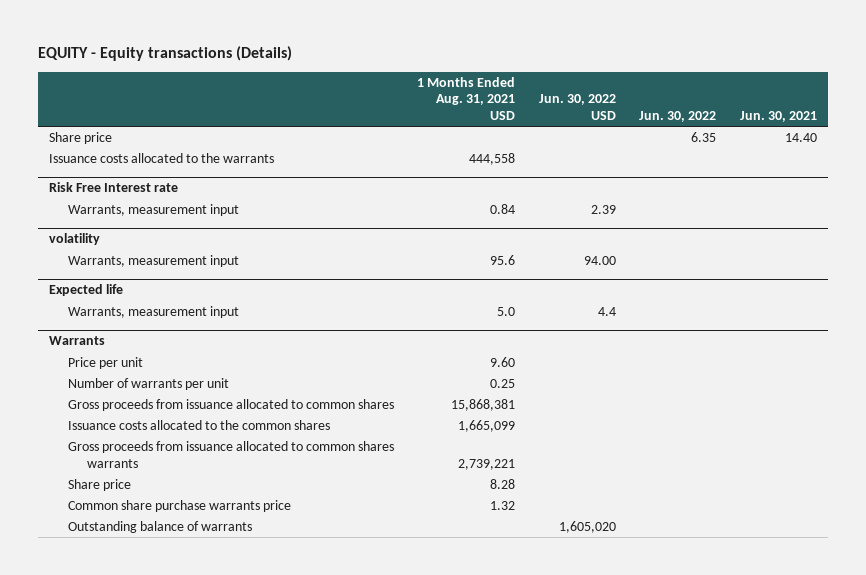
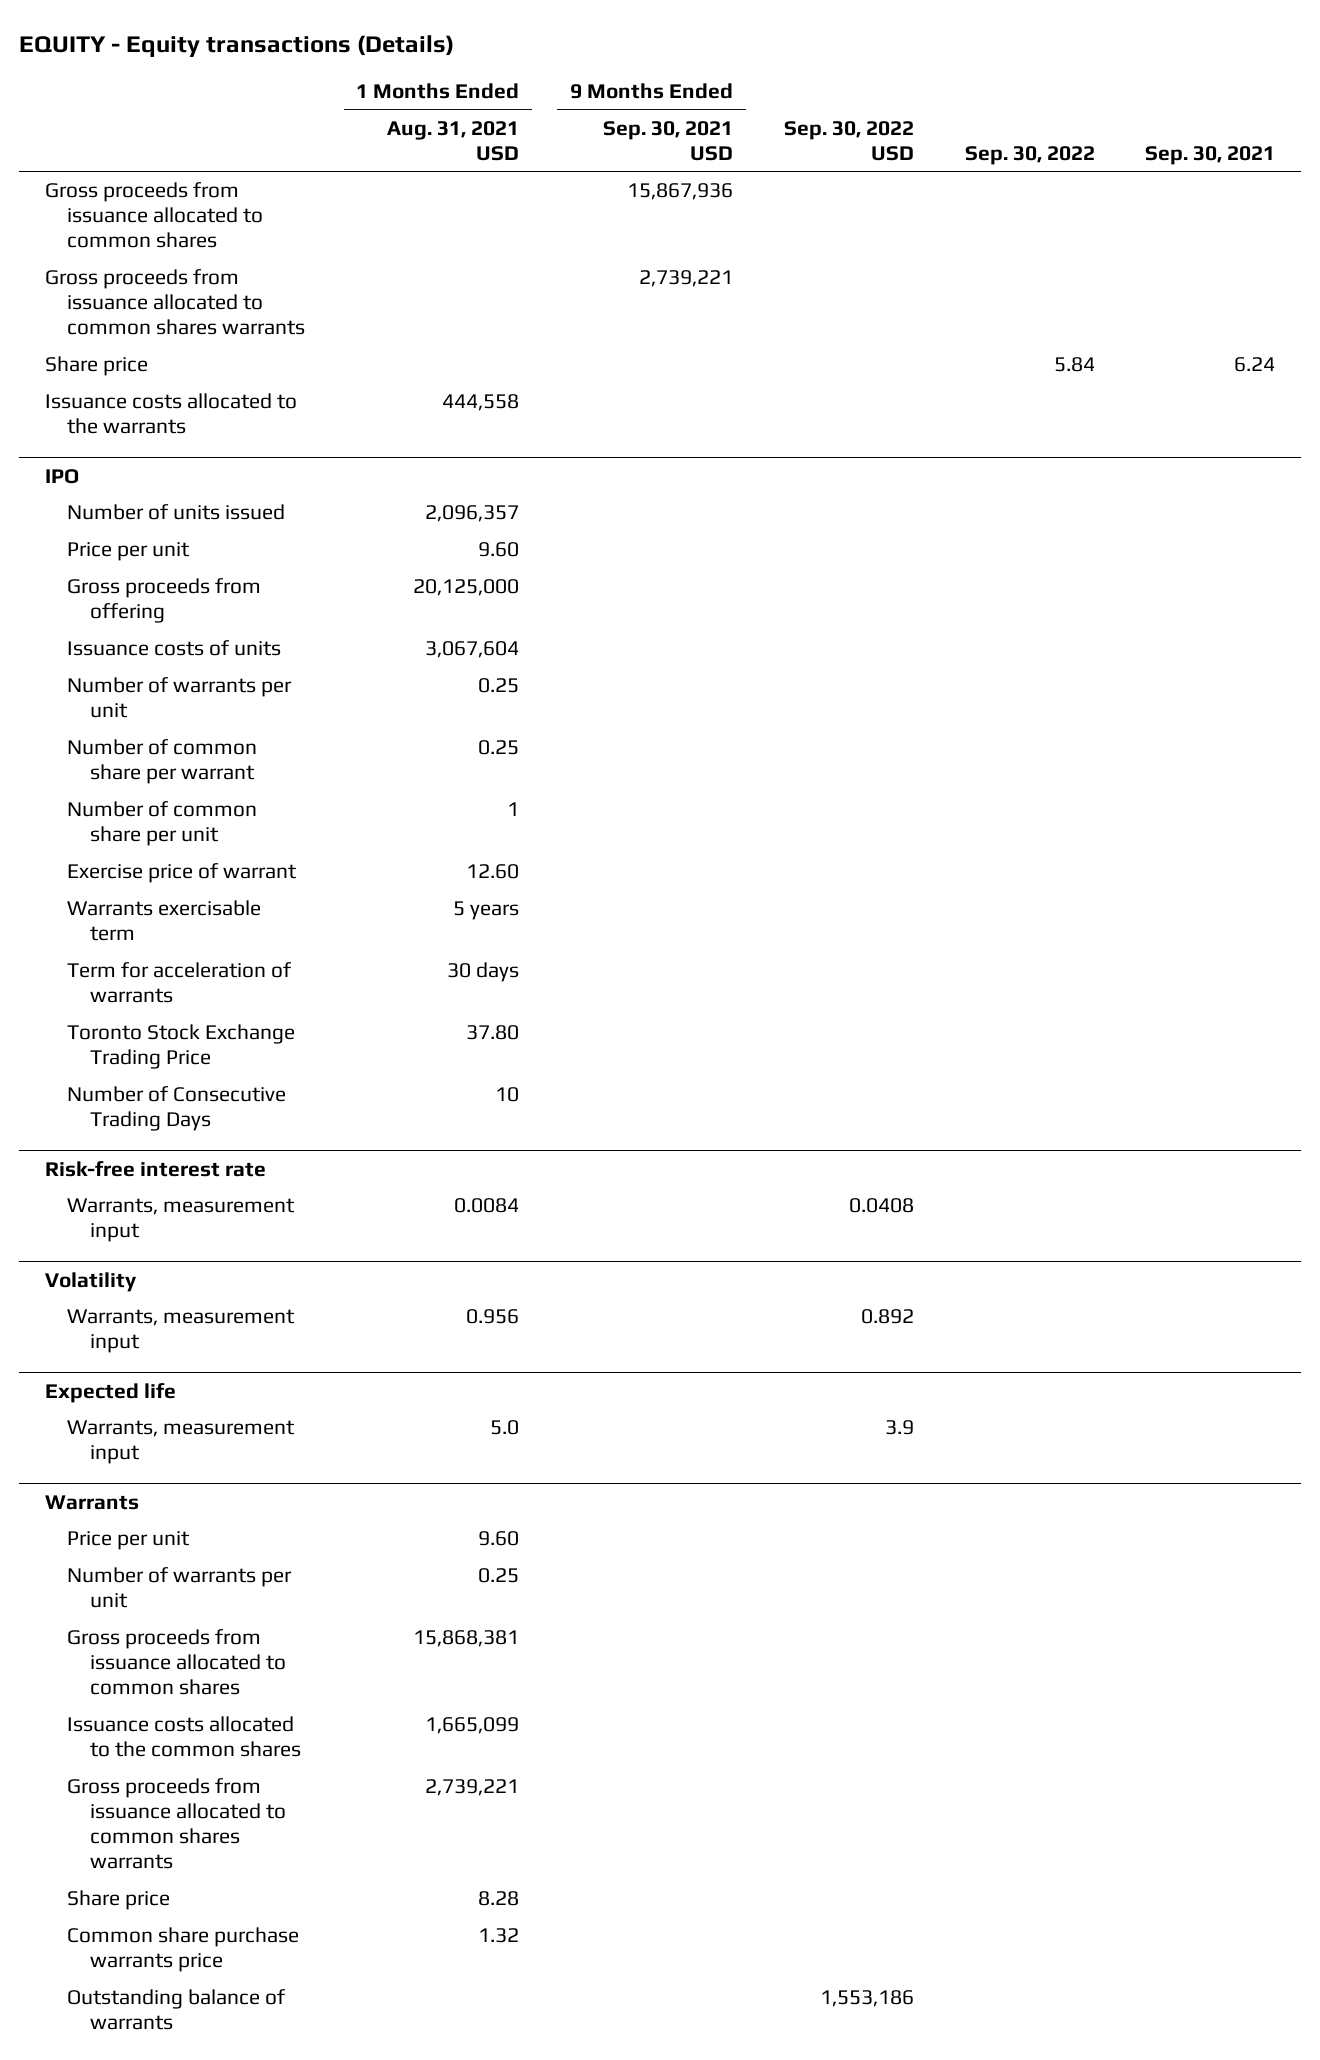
- | 1 Months Ended Aug. 31, 2021 USD | Jun. 30, 2022 USD | Jun. 30, 2022 | Jun. 30, 2021
+ | 1 Months Ended Aug. 31, 2021 USD | 9 Months Ended Sep. 30, 2021 USD | Sep. 30, 2022 USD | Sep. 30, 2022 | Sep. 30, 2021
+ Gross proceeds from issuance allocated to common shares | | 15,867,936 | | |
+ Gross proceeds from issuance allocated to common shares warrants | | 2,739,221 | | |
- Risk Free Interest rate
- Warrants, measurement input | 0.84 | 2.39 | |
- volatility
- Warrants, measurement input | 95.6 | 94.00 | |
+ IPO
+ Number of units issued | 2,096,357 | | | |
+ Price per unit | 9.60 | | | |
+ Gross proceeds from offering | 20,125,000 | | | |
+ Issuance costs of units | 3,067,604 | | | |
+ Number of warrants per unit | 0.25 | | | |
+ Number of common share per warrant | 0.25 | | | |
+ Number of common share per unit | 1 | | | |
+ Exercise price of warrant | 12.60 | | | |
+ Warrants exercisable term | 5 years | | | |
+ Term for acceleration of warrants | 30 days | | | |
+ Toronto Stock Exchange Trading Price | 37.80 | | | |
+ Number of Consecutive Trading Days | 10 | | | |
+ Risk-free interest rate
+ Warrants, measurement input | 0.0084 | | 0.0408 | |
+ Volatility
+ Warrants, measurement input | 0.956 | | 0.892 | |

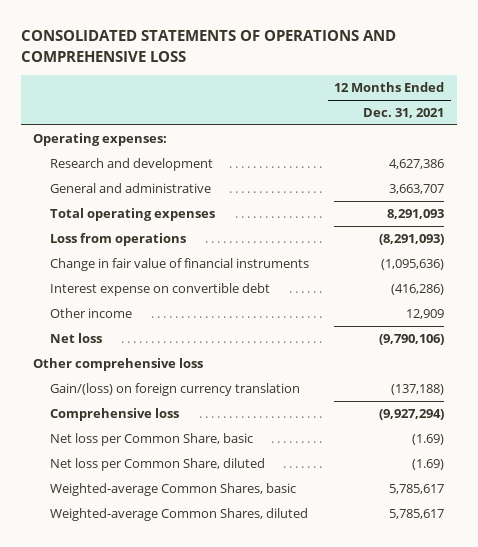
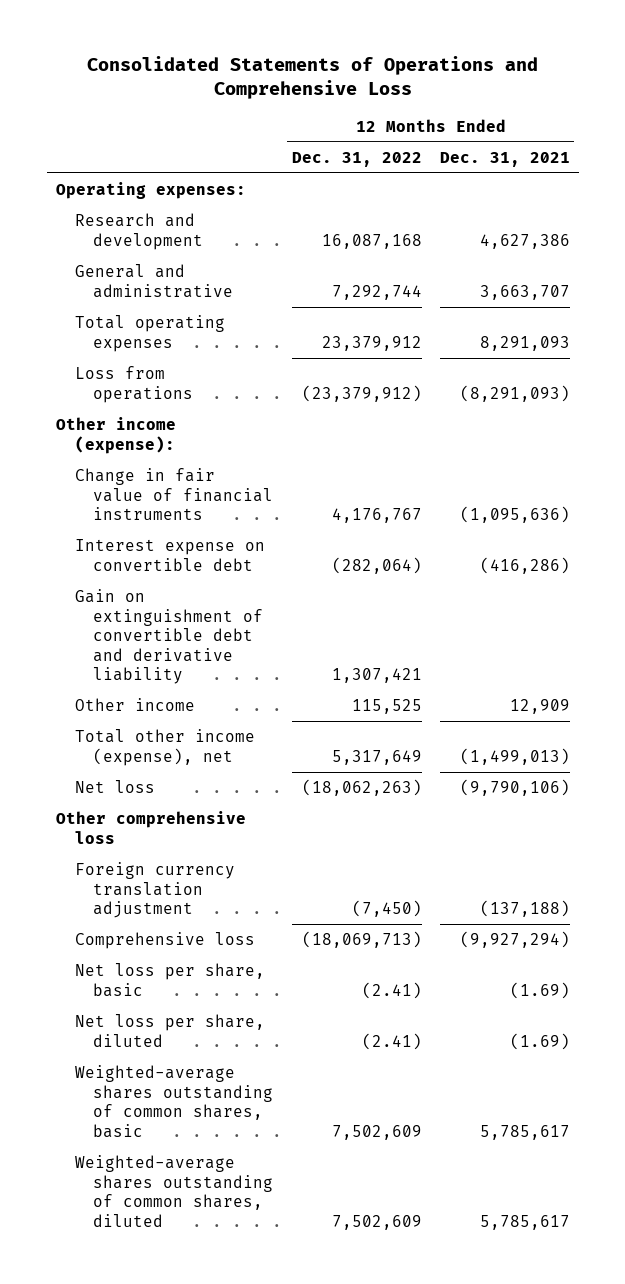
- CONSOLIDATED STATEMENTS OF OPERATIONS AND COMPREHENSIVE LOSS
+ Consolidated Statements of Operations and Comprehensive Loss
- | 12 Months Ended Dec. 31, 2021
+ | 12 Months Ended Dec. 31, 2022 | 12 Months Ended Dec. 31, 2021
+ Other income (expense):
+ Gain on extinguishment of convertible debt and derivative liability | 1,307,421 |
+ Total other income (expense), net | 5,317,649 | (1,499,013)
- Gain/(loss) on foreign currency translation | (137,188)
+ Foreign currency translation adjustment | (7,450) | (137,188)
- Net loss per Common Share, basic | (1.69)
- Net loss per Common Share, diluted | (1.69)
- Weighted-average Common Shares, basic | 5,785,617
- Weighted-average Common Shares, diluted | 5,785,617
+ Net loss per share, basic | (2.41) | (1.69)
+ Net loss per share, diluted | (2.41) | (1.69)
+ Weighted-average shares outstanding of common shares, basic | 7,502,609 | 5,785,617
+ Weighted-average shares outstanding of common shares, diluted | 7,502,609 | 5,785,617

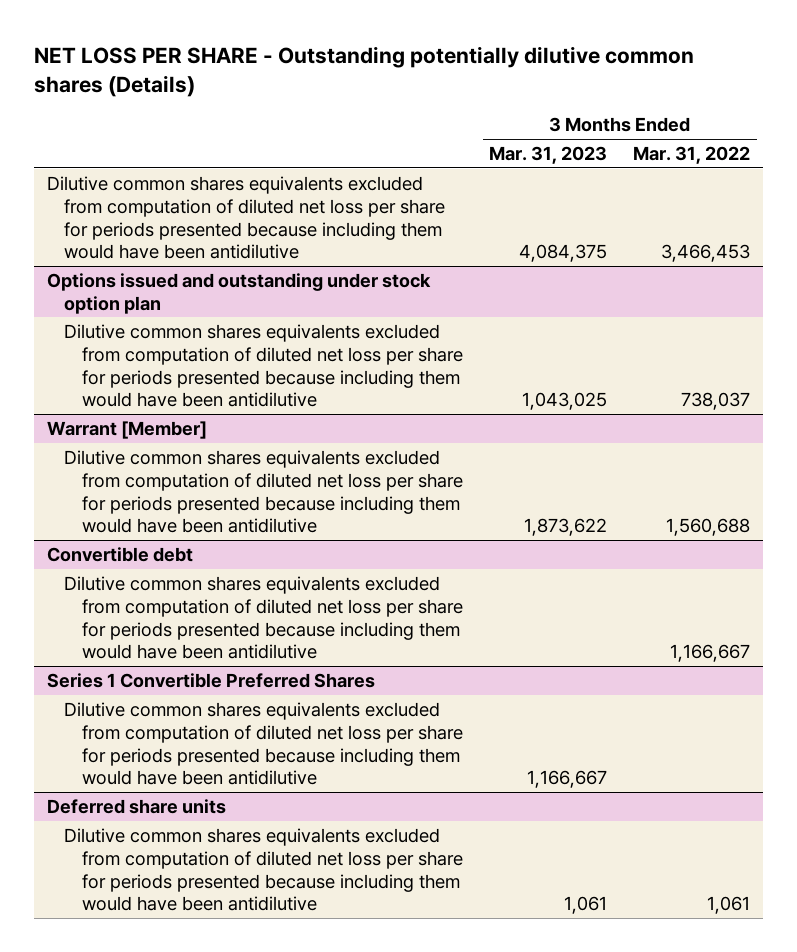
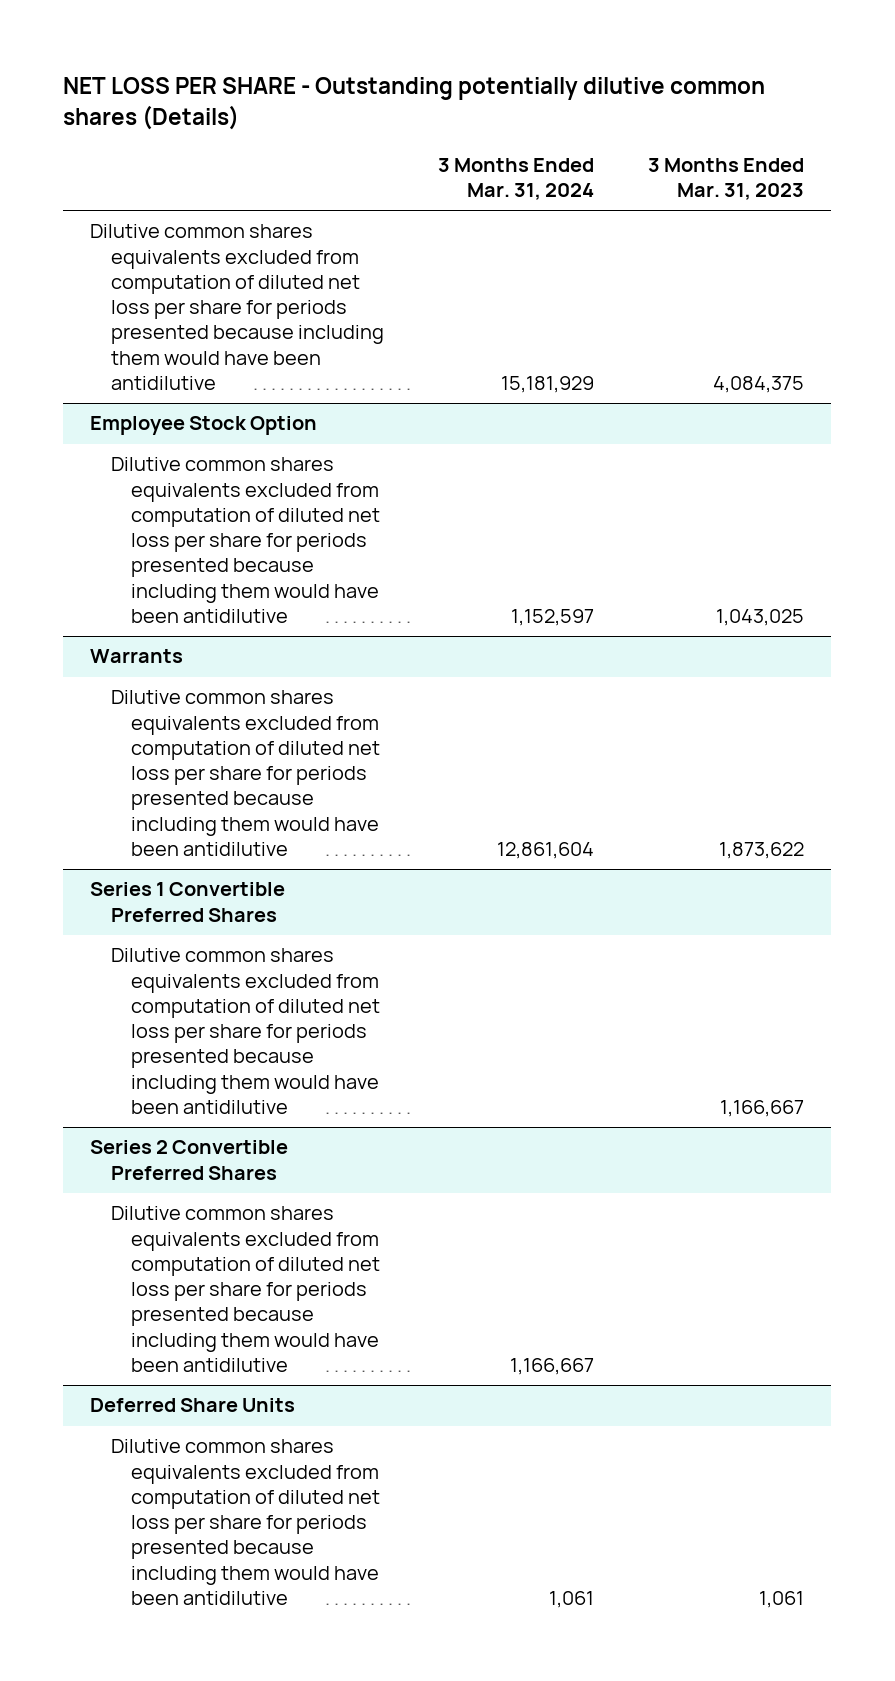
- | 3 Months Ended Mar. 31, 2023 | 3 Months Ended Mar. 31, 2022
+ | 3 Months Ended Mar. 31, 2024 | 3 Months Ended Mar. 31, 2023
- Options issued and outstanding under stock option plan
+ Employee Stock Option
- Warrant [Member]
+ Warrants
- Convertible debt
- Dilutive common shares equivalents excluded from computation of diluted net loss per share for periods presented because including them would have been antidilutive | | 1,166,667
- Deferred share units
+ Series 2 Convertible Preferred Shares
+ Dilutive common shares equivalents excluded from computation of diluted net loss per share for periods presented because including them would have been antidilutive | 1,166,667 |
+ Deferred Share Units

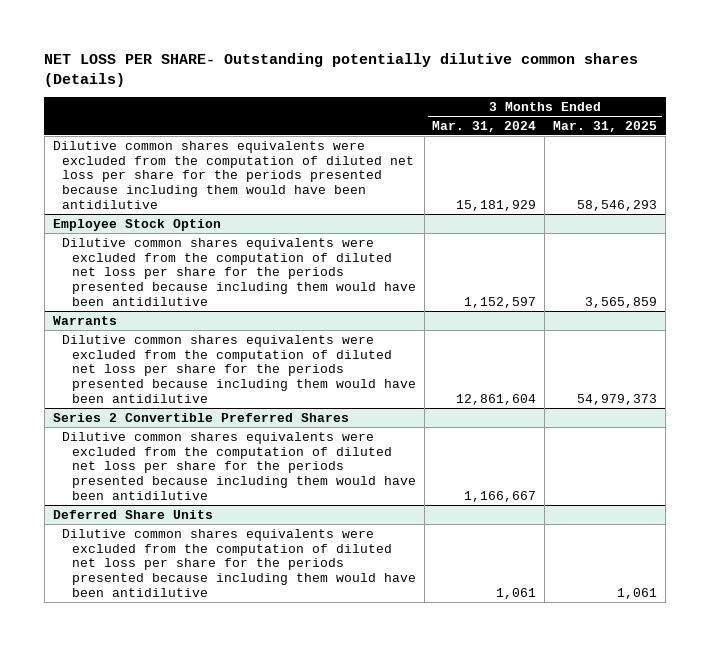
- NET LOSS PER SHARE - Outstanding potentially dilutive common shares (Details)
+ NET LOSS PER SHARE- Outstanding potentially dilutive common shares (Details)
- | 3 Months Ended Mar. 31, 2024 | 3 Months Ended Mar. 31, 2023
+ | 3 Months Ended Mar. 31, 2024 | 3 Months Ended Mar. 31, 2025
- Dilutive common shares equivalents excluded from computation of diluted net loss per share for periods presented because including them would have been antidilutive | 15,181,929 | 4,084,375
+ Dilutive common shares equivalents were excluded from the computation of diluted net loss per share for the periods presented because including them would have been antidilutive | 15,181,929 | 58,546,293
@ Employee Stock Option
- Dilutive common shares equivalents excluded from computation of diluted net loss per share for periods presented because including them would have been antidilutive | 1,152,597 | 1,043,025
+ Dilutive common shares equivalents were excluded from the computation of diluted net loss per share for the periods presented because including them would have been antidilutive | 1,152,597 | 3,565,859
@ Warrants
- Dilutive common shares equivalents excluded from computation of diluted net loss per share for periods presented because including them would have been antidilutive | 12,861,604 | 1,873,622
- Series 1 Convertible Preferred Shares
- Dilutive common shares equivalents excluded from computation of diluted net loss per share for periods presented because including them would have been antidilutive | | 1,166,667
@ Warrants
+ Dilutive common shares equivalents were excluded from the computation of diluted net loss per share for the periods presented because including them would have been antidilutive | 12,861,604 | 54,979,373
@ Series 2 Convertible Preferred Shares
- Dilutive common shares equivalents excluded from computation of diluted net loss per share for periods presented because including them would have been antidilutive | 1,166,667 |
+ Dilutive common shares equivalents were excluded from the computation of diluted net loss per share for the periods presented because including them would have been antidilutive | 1,166,667 |
@ Deferred Share Units
- Dilutive common shares equivalents excluded from computation of diluted net loss per share for periods presented because including them would have been antidilutive | 1,061 | 1,061
+ Dilutive common shares equivalents were excluded from the computation of diluted net loss per share for the periods presented because including them would have been antidilutive | 1,061 | 1,061

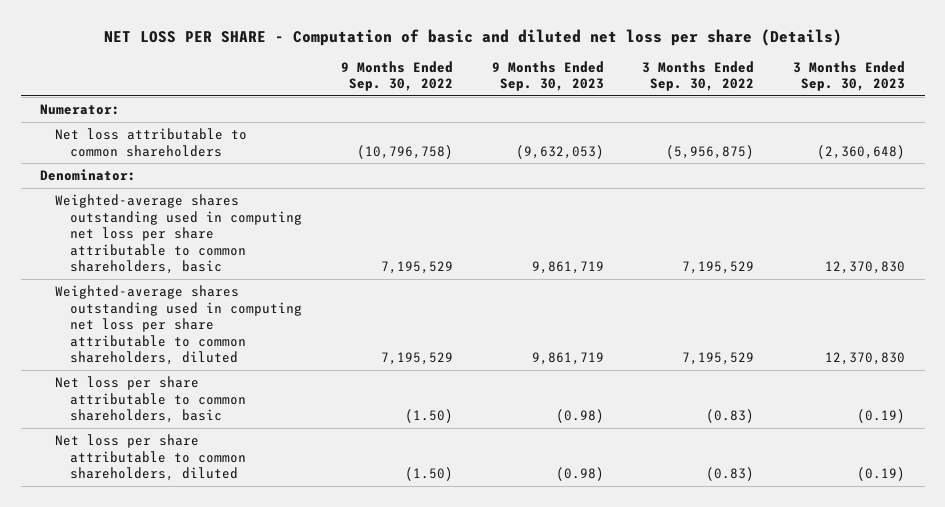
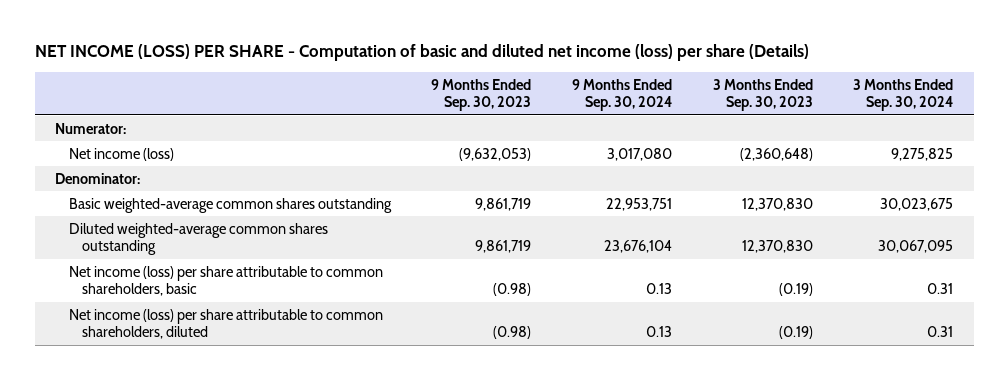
- NET LOSS PER SHARE - Computation of basic and diluted net loss per share (Details)
+ NET INCOME (LOSS) PER SHARE - Computation of basic and diluted net income (loss) per share (Details)
- | 9 Months Ended Sep. 30, 2022 | 9 Months Ended Sep. 30, 2023 | 3 Months Ended Sep. 30, 2022 | 3 Months Ended Sep. 30, 2023
+ | 9 Months Ended Sep. 30, 2023 | 9 Months Ended Sep. 30, 2024 | 3 Months Ended Sep. 30, 2023 | 3 Months Ended Sep. 30, 2024
- Net loss attributable to common shareholders | (10,796,758) | (9,632,053) | (5,956,875) | (2,360,648)
+ Net income (loss) | (9,632,053) | 3,017,080 | (2,360,648) | 9,275,825
- Weighted-average shares outstanding used in computing net loss per share attributable to common shareholders, basic | 7,195,529 | 9,861,719 | 7,195,529 | 12,370,830
- Weighted-average shares outstanding used in computing net loss per share attributable to common shareholders, diluted | 7,195,529 | 9,861,719 | 7,195,529 | 12,370,830
- Net loss per share attributable to common shareholders, basic | (1.50) | (0.98) | (0.83) | (0.19)
- Net loss per share attributable to common shareholders, diluted | (1.50) | (0.98) | (0.83) | (0.19)
+ Basic weighted-average common shares outstanding | 9,861,719 | 22,953,751 | 12,370,830 | 30,023,675
+ Diluted weighted-average common shares outstanding | 9,861,719 | 23,676,104 | 12,370,830 | 30,067,095
+ Net income (loss) per share attributable to common shareholders, basic | (0.98) | 0.13 | (0.19) | 0.31
+ Net income (loss) per share attributable to common shareholders, diluted | (0.98) | 0.13 | (0.19) | 0.31

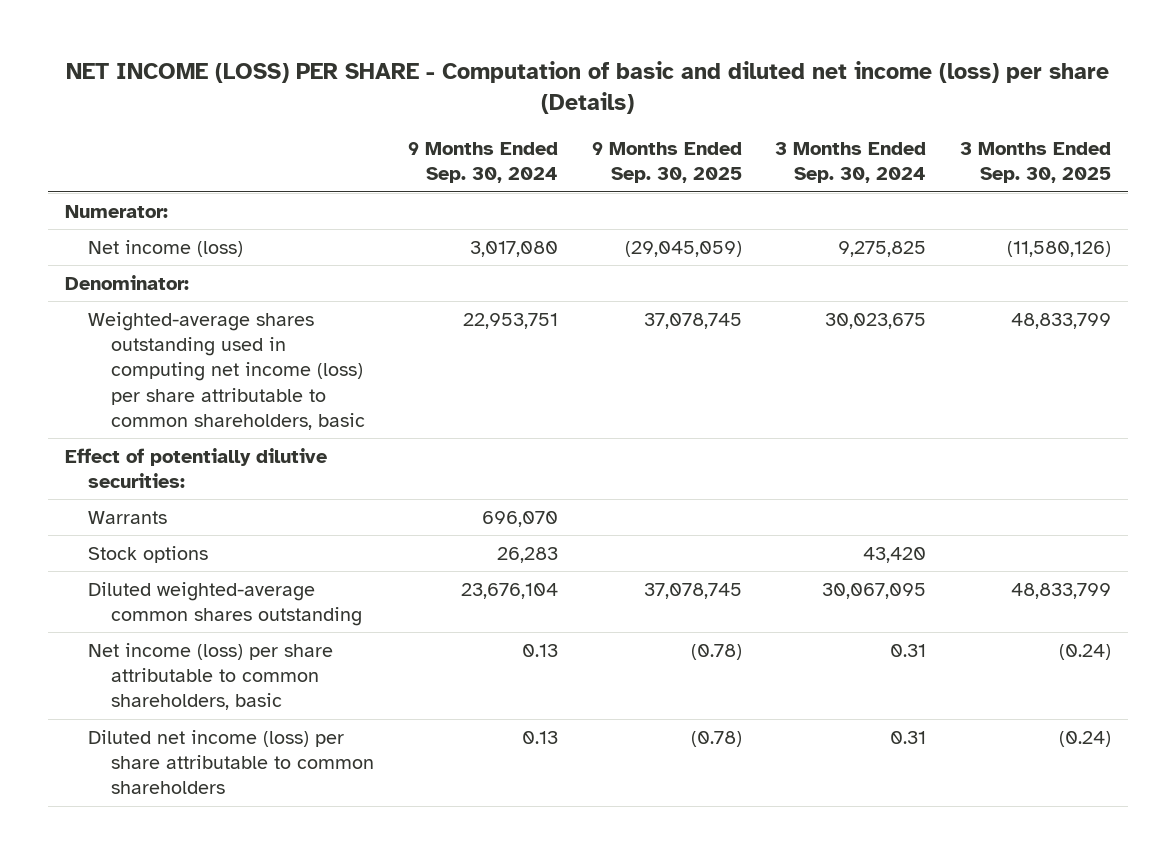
- | 9 Months Ended Sep. 30, 2023 | 9 Months Ended Sep. 30, 2024 | 3 Months Ended Sep. 30, 2023 | 3 Months Ended Sep. 30, 2024
+ | 9 Months Ended Sep. 30, 2024 | 9 Months Ended Sep. 30, 2025 | 3 Months Ended Sep. 30, 2024 | 3 Months Ended Sep. 30, 2025
- Basic weighted-average common shares outstanding | 9,861,719 | 22,953,751 | 12,370,830 | 30,023,675
+ Weighted-average shares outstanding used in computing net income (loss) per share attributable to common shareholders, basic | 22,953,751 | 37,078,745 | 30,023,675 | 48,833,799
+ Effect of potentially dilutive securities:
+ Warrants | 696,070 | | |
+ Stock options | 26,283 | | 43,420 |
- Net income (loss) per share attributable to common shareholders, diluted | (0.98) | 0.13 | (0.19) | 0.31
+ Diluted net income (loss) per share attributable to common shareholders | 0.13 | (0.78) | 0.31 | (0.24)

